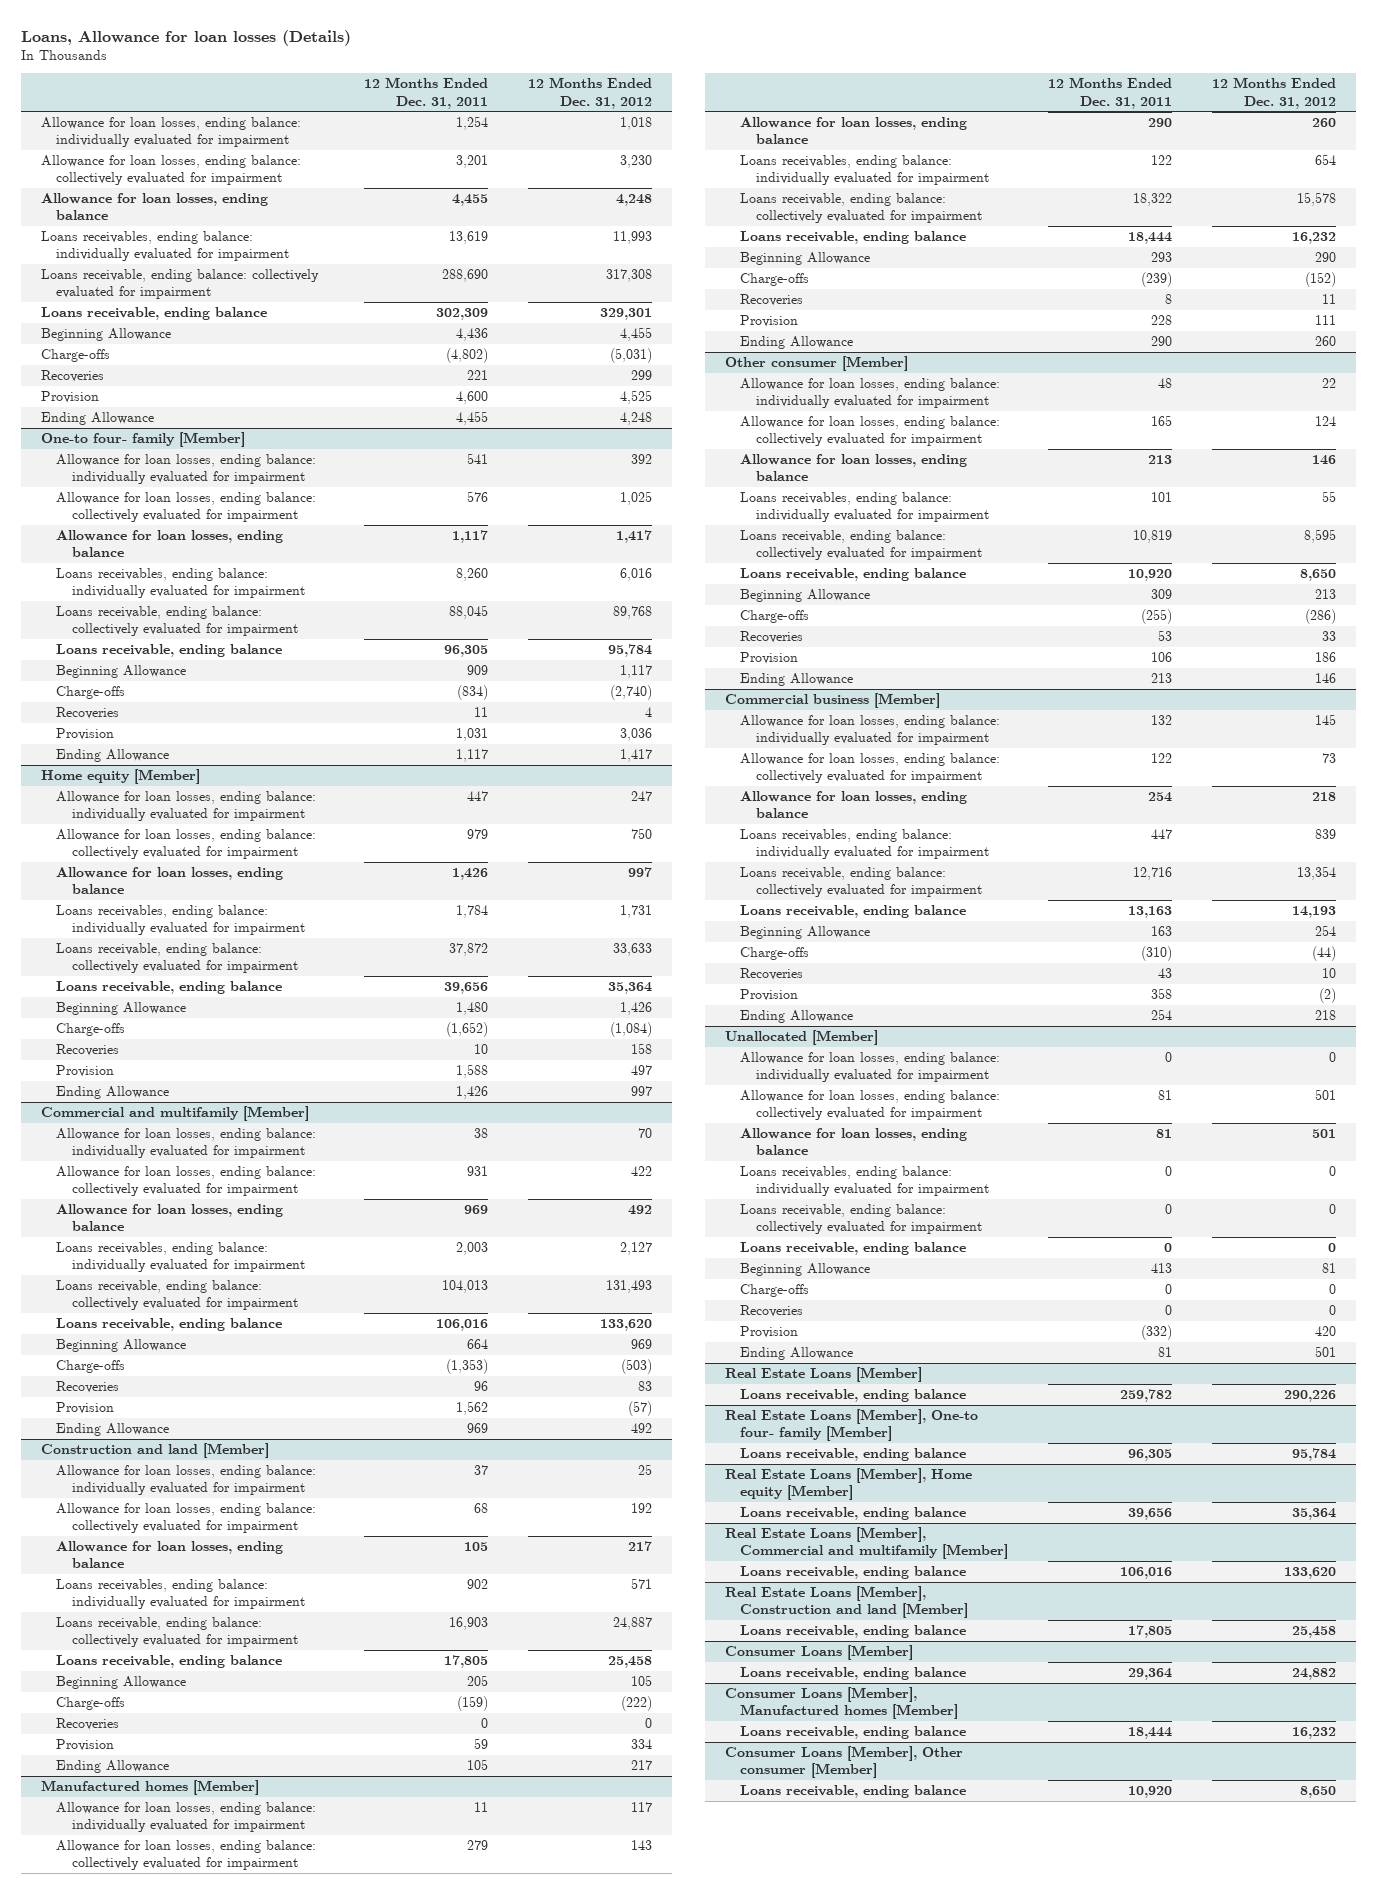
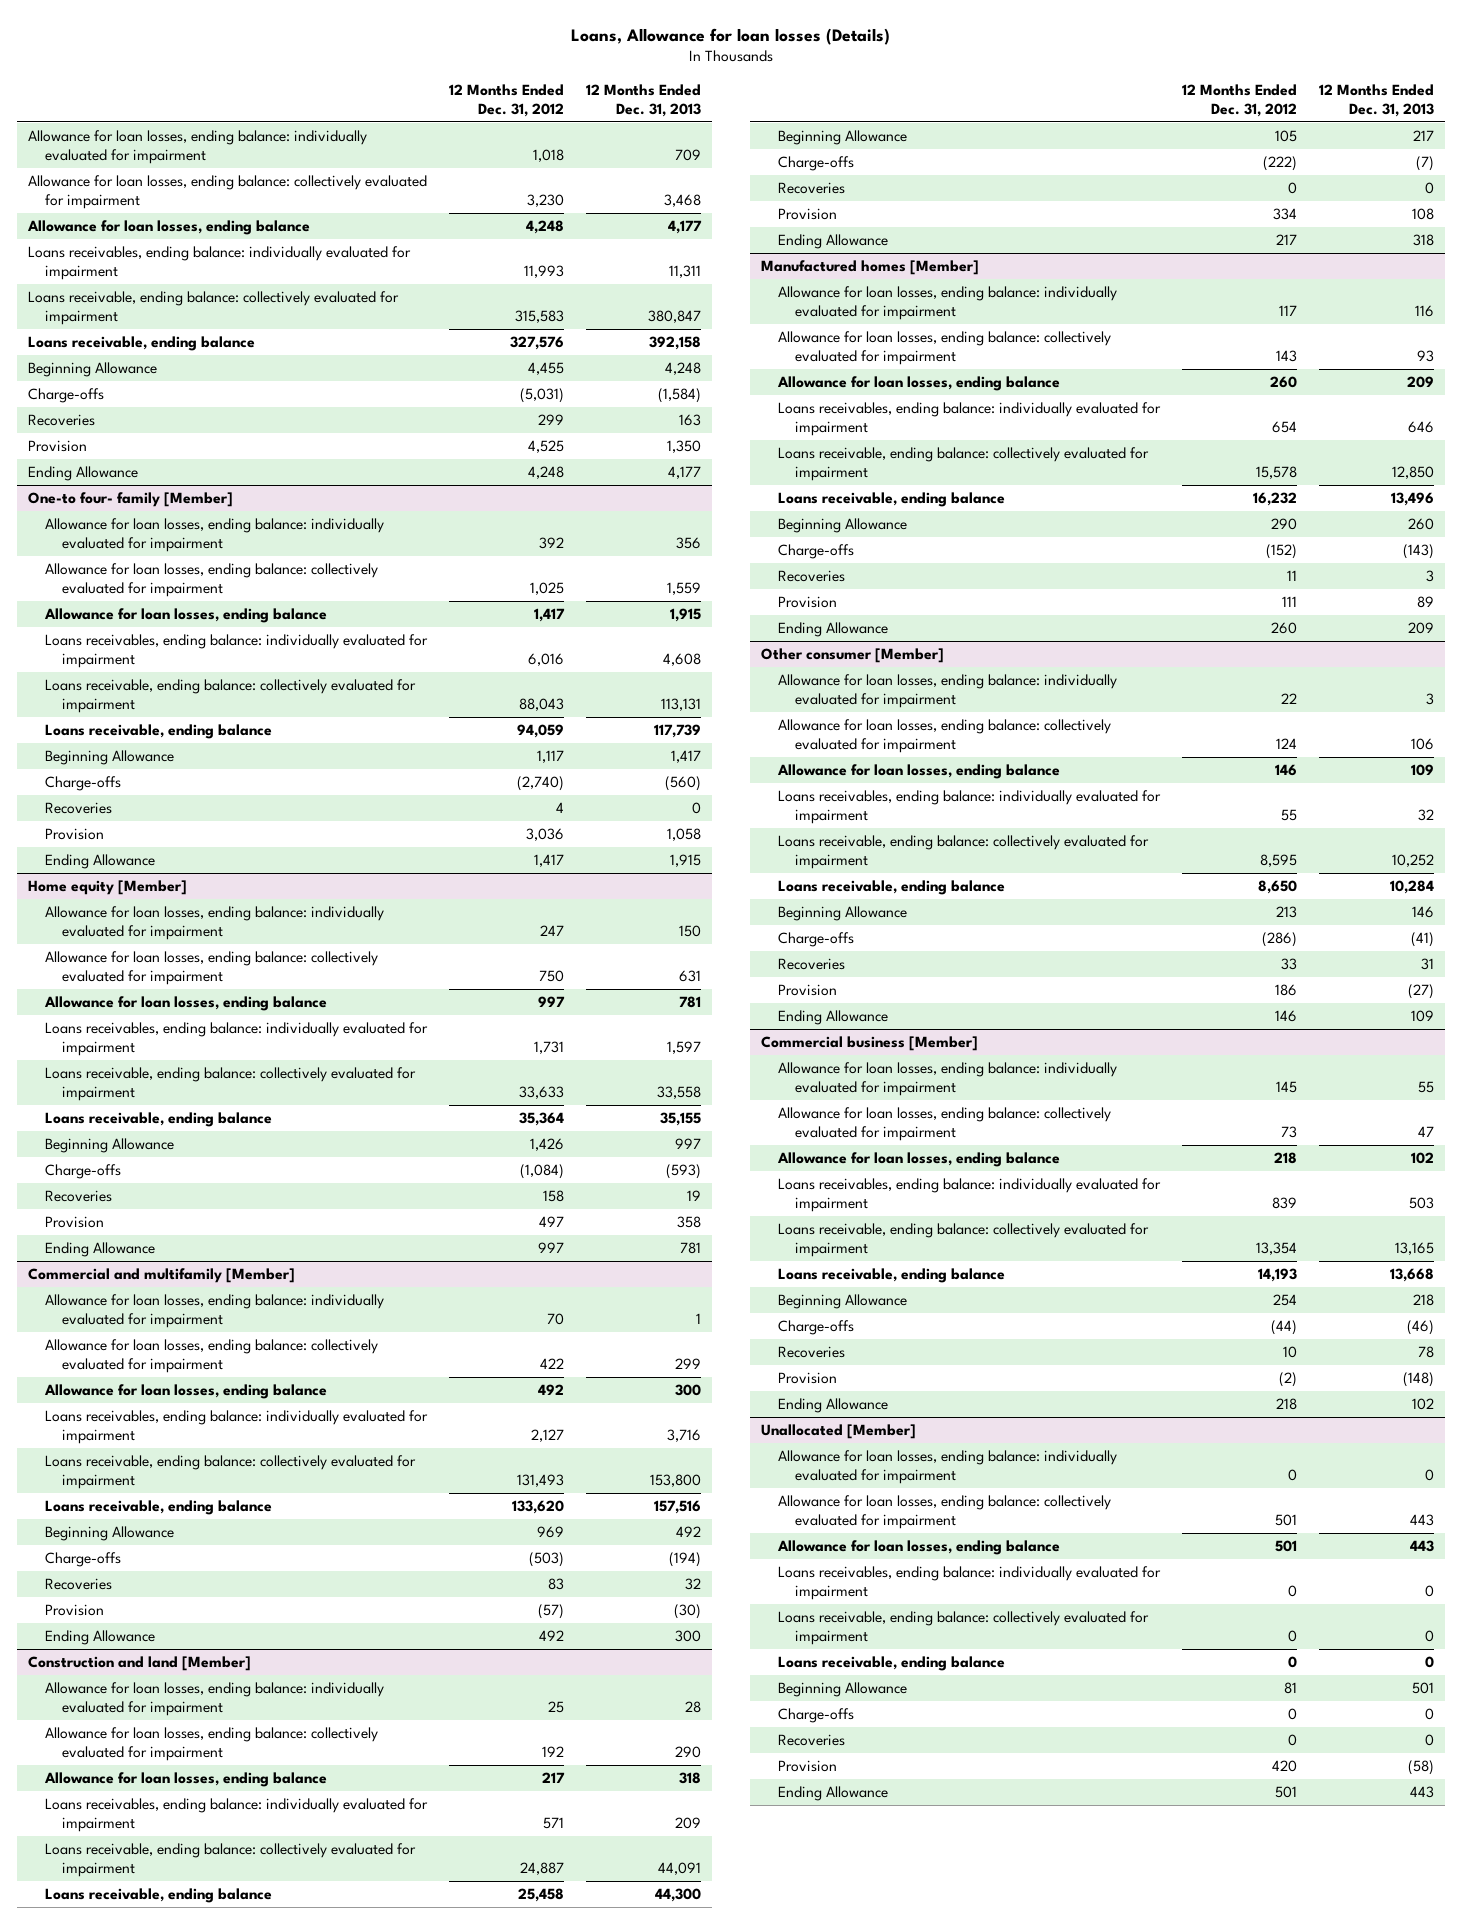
- | 12 Months Ended Dec. 31, 2011 | 12 Months Ended Dec. 31, 2012
+ | 12 Months Ended Dec. 31, 2012 | 12 Months Ended Dec. 31, 2013
- Loans receivable, ending balance: collectively evaluated for impairment | 288,690 | 317,308
- Loans receivable, ending balance | 302,309 | 329,301
+ Loans receivable, ending balance: collectively evaluated for impairment | 315,583 | 380,847
+ Loans receivable, ending balance | 327,576 | 392,158
@ One-to four- family [Member]
- Loans receivable, ending balance: collectively evaluated for impairment | 88,045 | 89,768
- Loans receivable, ending balance | 96,305 | 95,784
+ Loans receivable, ending balance: collectively evaluated for impairment | 88,043 | 113,131
+ Loans receivable, ending balance | 94,059 | 117,739
- Real Estate Loans [Member]
- Loans receivable, ending balance | 259,782 | 290,226
- Real Estate Loans [Member], One-to four- family [Member]
- Loans receivable, ending balance | 96,305 | 95,784
- Real Estate Loans [Member], Home equity [Member]
- Loans receivable, ending balance | 39,656 | 35,364
- Real Estate Loans [Member], Commercial and multifamily [Member]
- Loans receivable, ending balance | 106,016 | 133,620
- Real Estate Loans [Member], Construction and land [Member]
- Loans receivable, ending balance | 17,805 | 25,458
- Consumer Loans [Member]
- Loans receivable, ending balance | 29,364 | 24,882
- Consumer Loans [Member], Manufactured homes [Member]
- Loans receivable, ending balance | 18,444 | 16,232
- Consumer Loans [Member], Other consumer [Member]
- Loans receivable, ending balance | 10,920 | 8,650

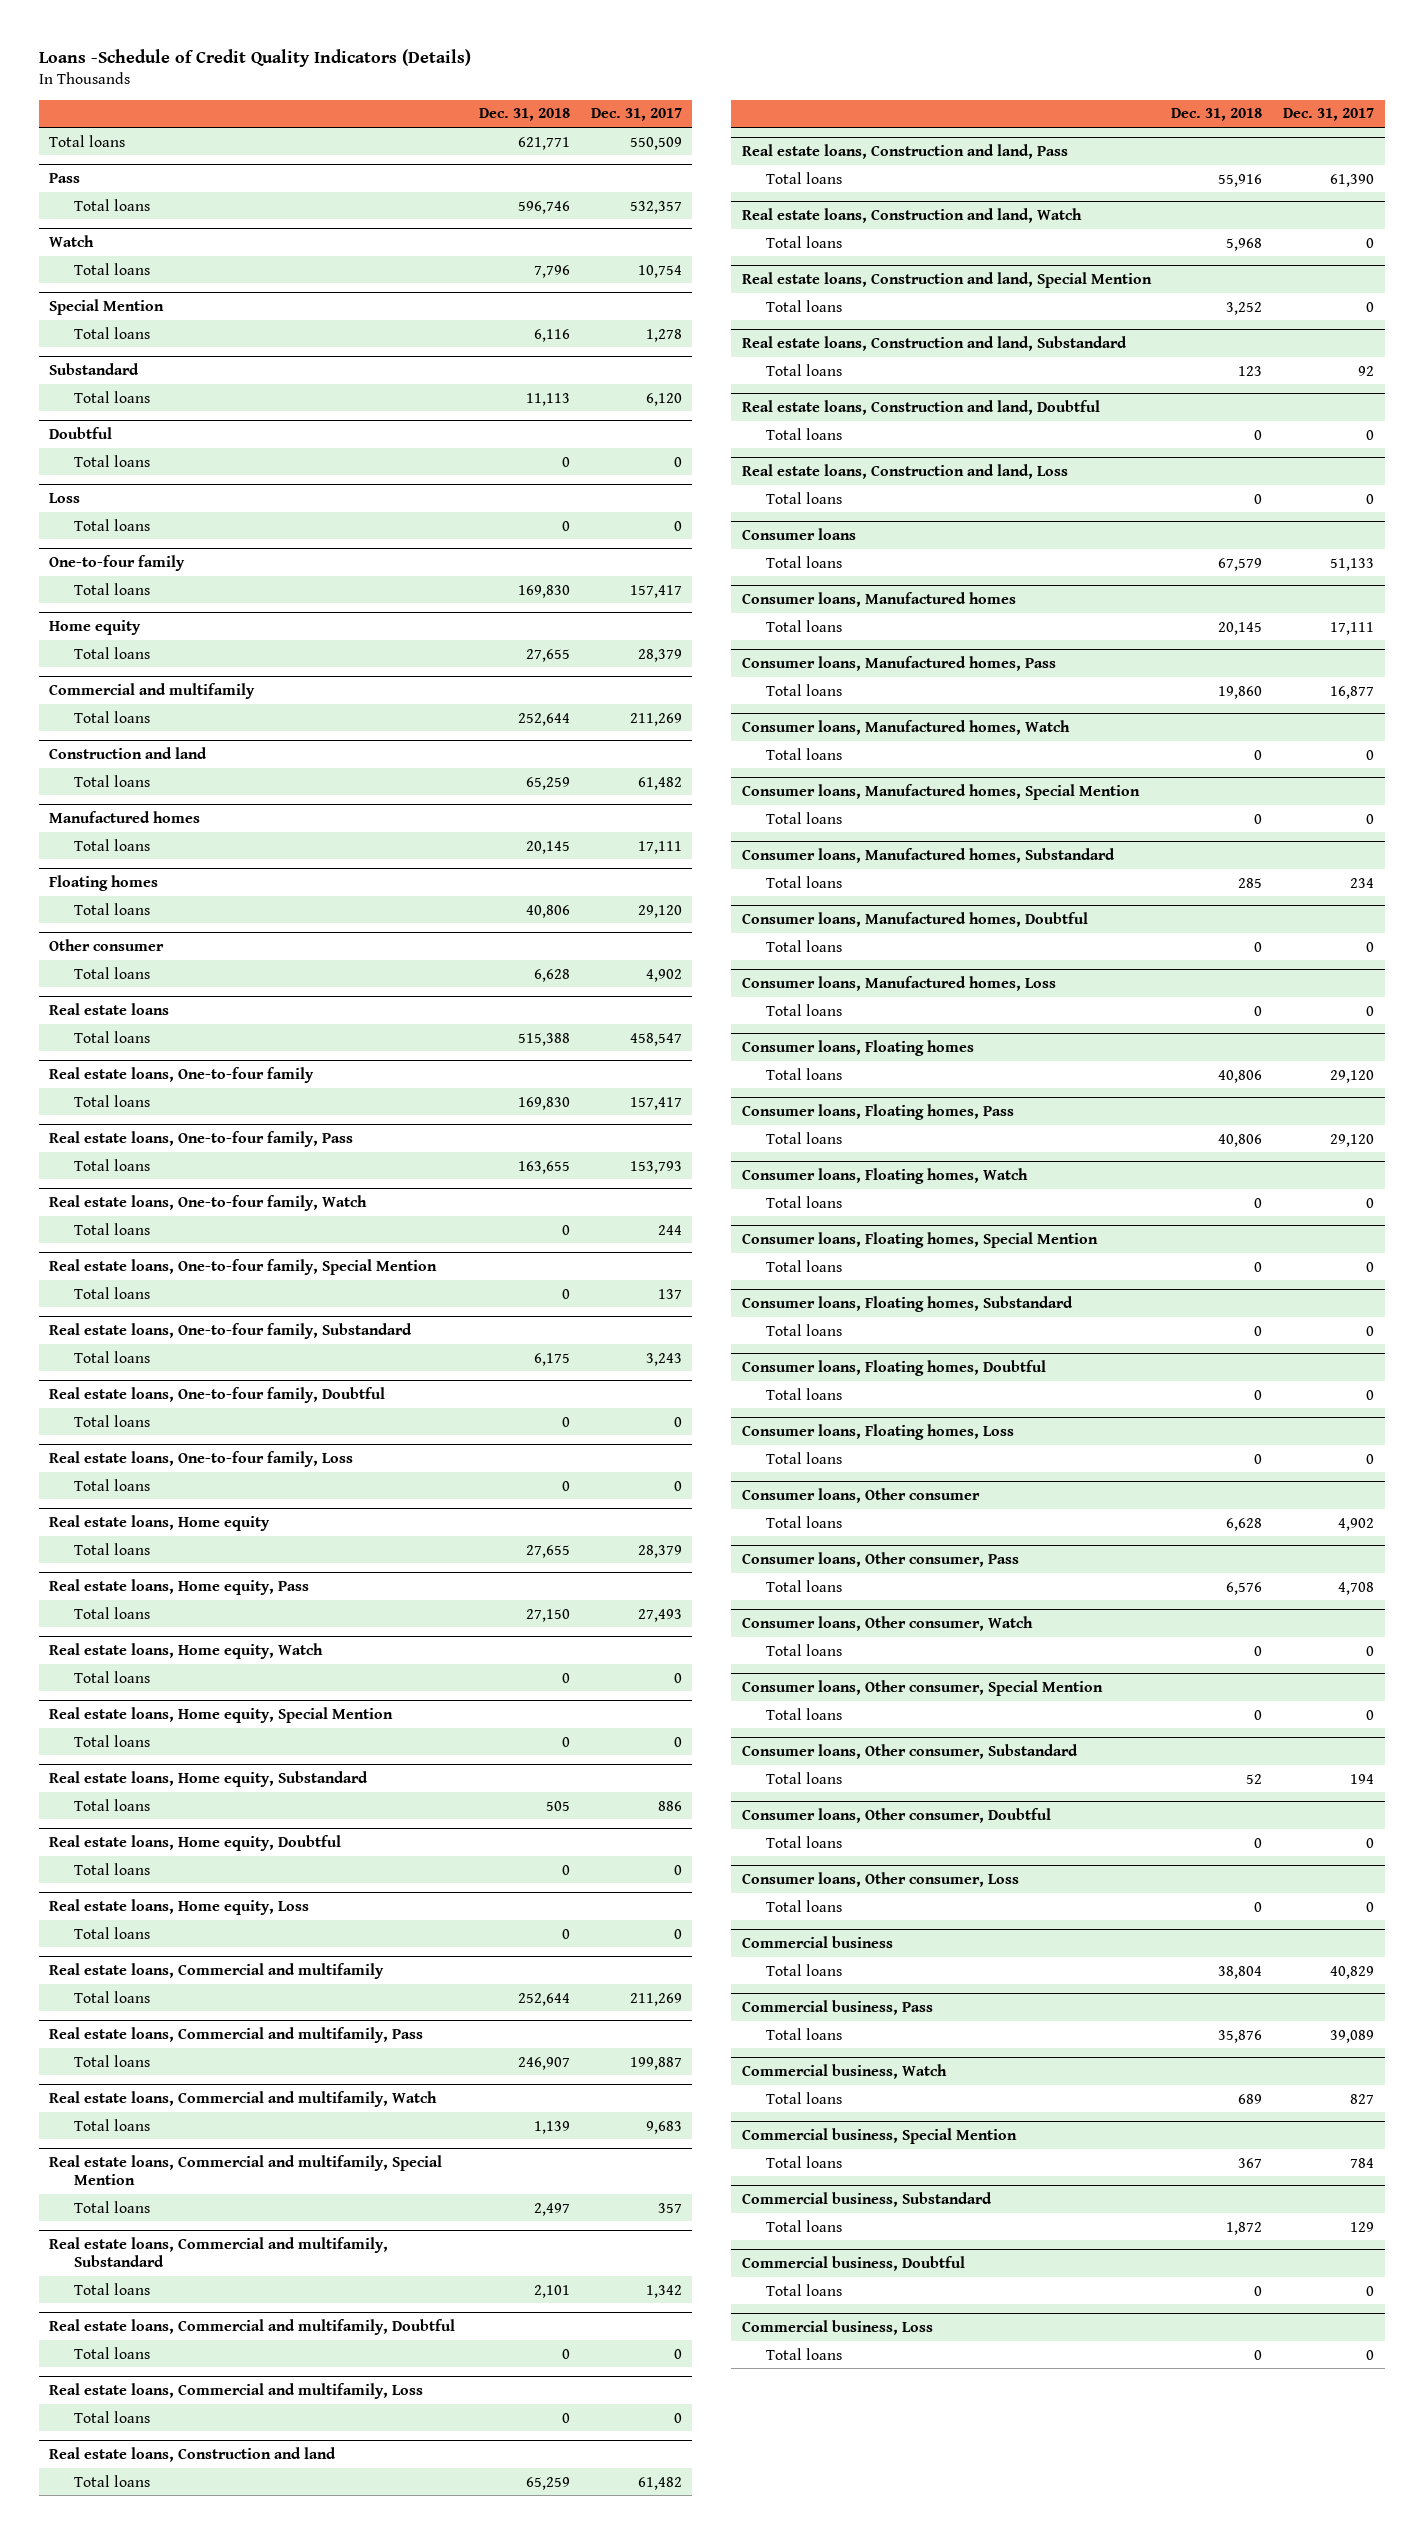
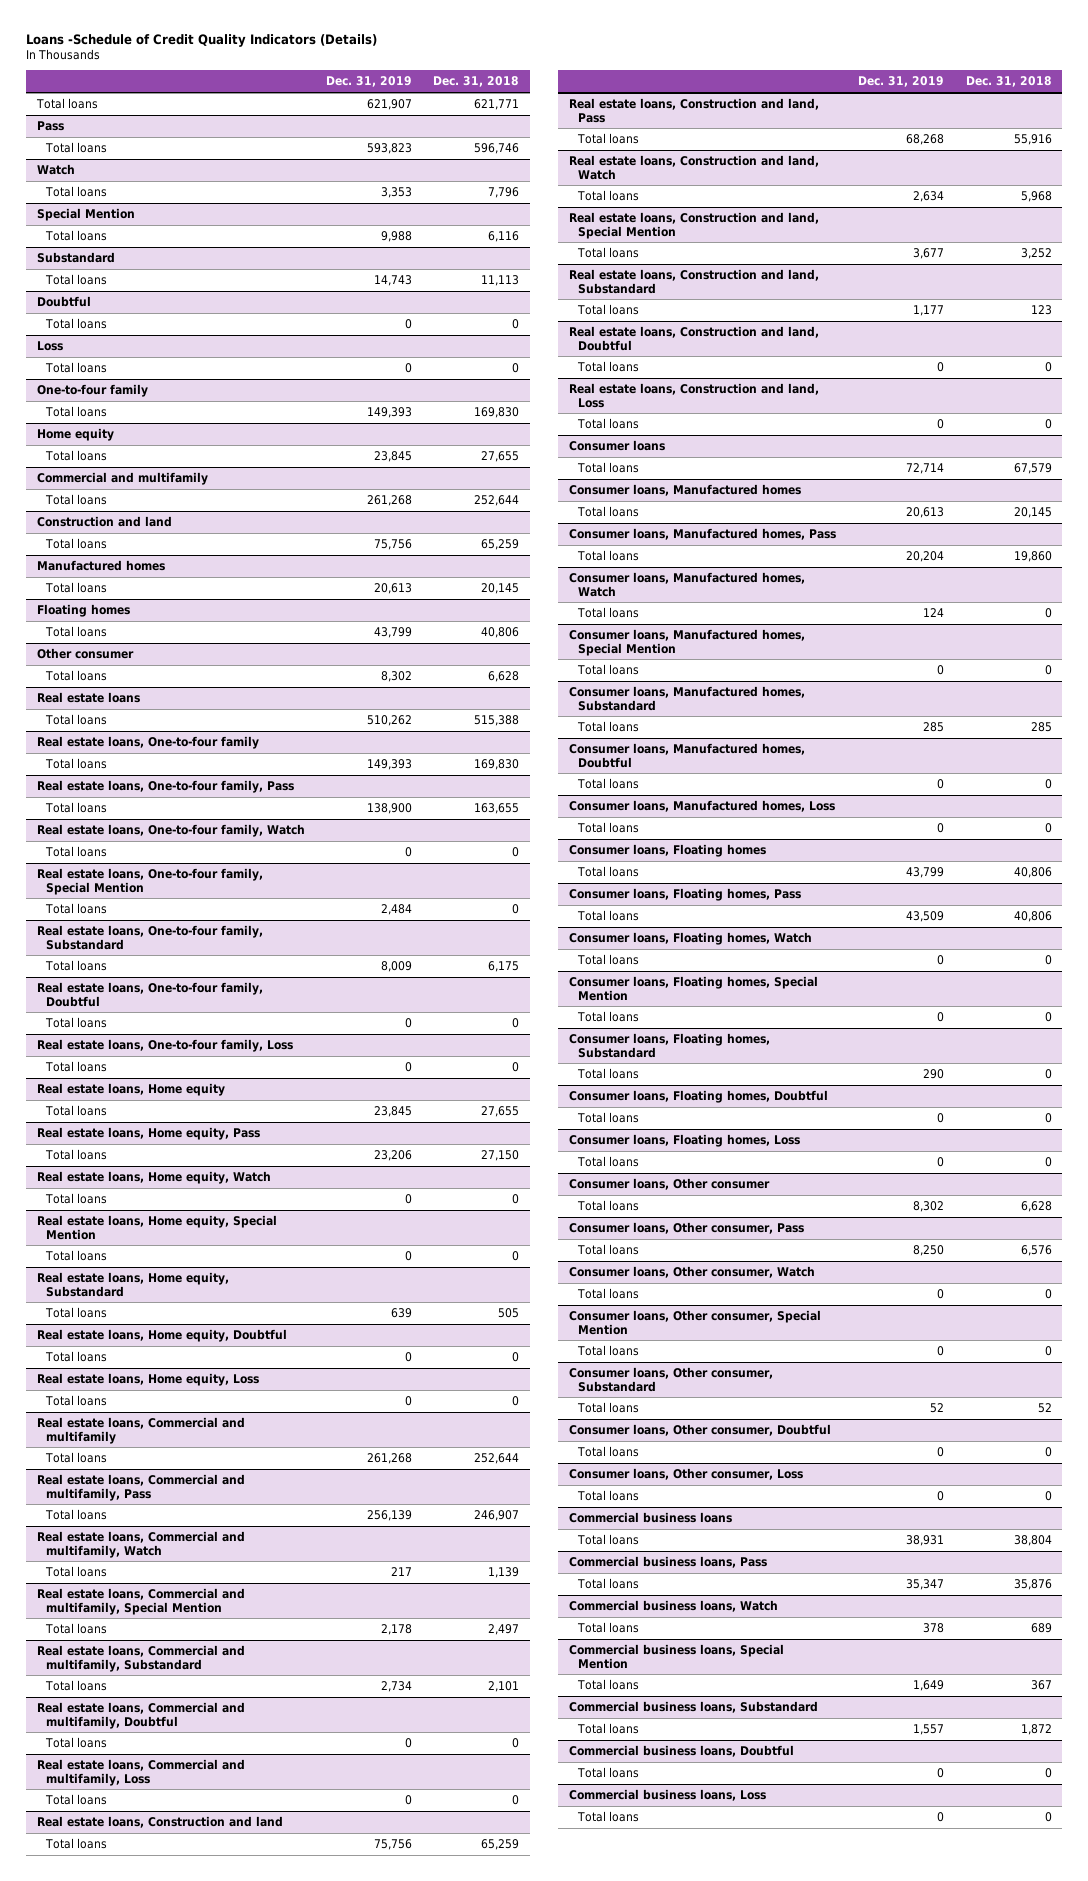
- | Dec. 31, 2018 | Dec. 31, 2017
+ | Dec. 31, 2019 | Dec. 31, 2018
- Commercial business
+ Commercial business loans
- Commercial business, Pass
+ Commercial business loans, Pass
- Commercial business, Watch
+ Commercial business loans, Watch
- Commercial business, Special Mention
+ Commercial business loans, Special Mention
- Commercial business, Substandard
+ Commercial business loans, Substandard
- Commercial business, Doubtful
+ Commercial business loans, Doubtful
- Commercial business, Loss
+ Commercial business loans, Loss

